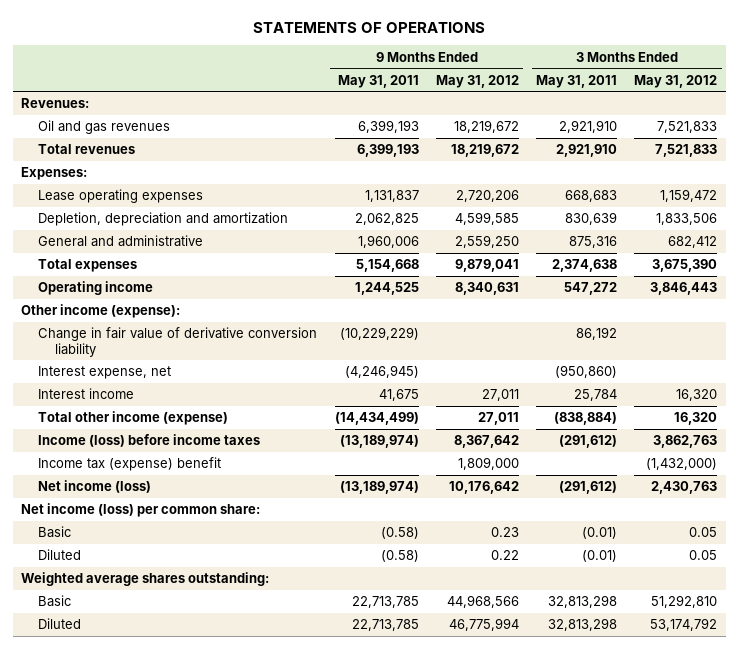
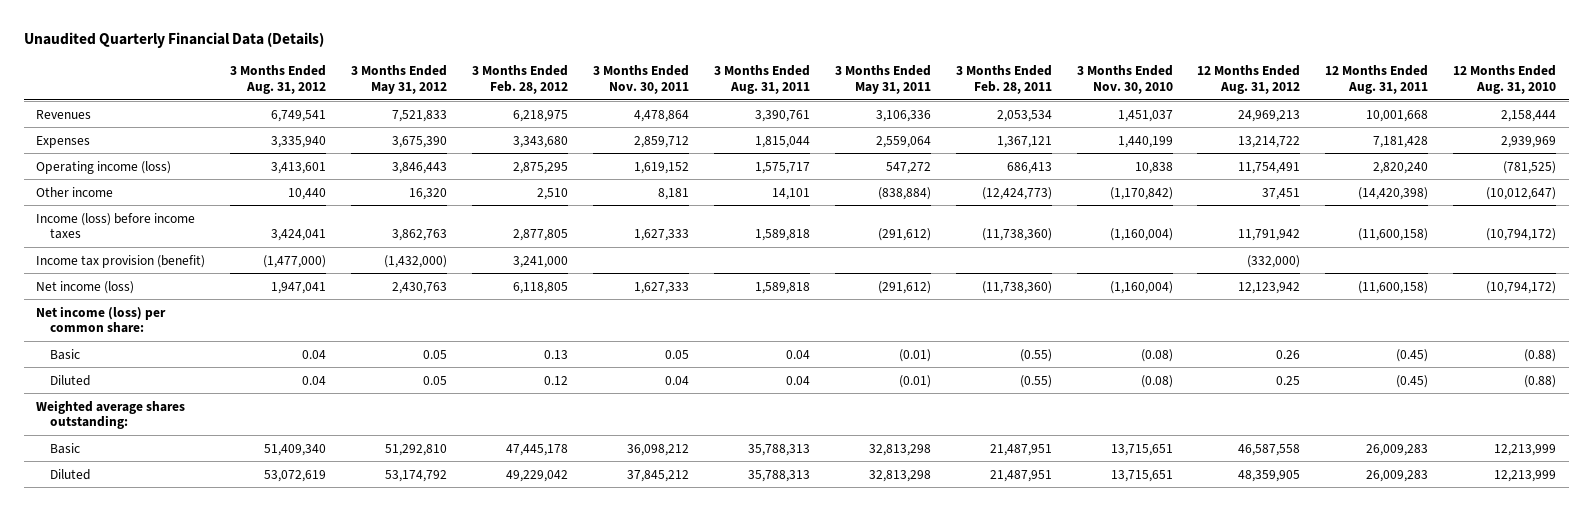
- STATEMENTS OF OPERATIONS
+ Unaudited Quarterly Financial Data (Details)
- | 9 Months Ended May 31, 2011 | 9 Months Ended May 31, 2012 | 3 Months Ended May 31, 2011 | 3 Months Ended May 31, 2012
+ | 3 Months Ended Aug. 31, 2012 | 3 Months Ended May 31, 2012 | 3 Months Ended Feb. 28, 2012 | 3 Months Ended Nov. 30, 2011 | 3 Months Ended Aug. 31, 2011 | 3 Months Ended May 31, 2011 | 3 Months Ended Feb. 28, 2011 | 3 Months Ended Nov. 30, 2010 | 12 Months Ended Aug. 31, 2012 | 12 Months Ended Aug. 31, 2011 | 12 Months Ended Aug. 31, 2010
- Revenues:
- Oil and gas revenues | 6,399,193 | 18,219,672 | 2,921,910 | 7,521,833
- Total revenues | 6,399,193 | 18,219,672 | 2,921,910 | 7,521,833
- Expenses:
- Lease operating expenses | 1,131,837 | 2,720,206 | 668,683 | 1,159,472
- Depletion, depreciation and amortization | 2,062,825 | 4,599,585 | 830,639 | 1,833,506
- General and administrative | 1,960,006 | 2,559,250 | 875,316 | 682,412
- Total expenses | 5,154,668 | 9,879,041 | 2,374,638 | 3,675,390
- Operating income | 1,244,525 | 8,340,631 | 547,272 | 3,846,443
- Other income (expense):
- Change in fair value of derivative conversion liability | (10,229,229) | | 86,192 |
- Interest expense, net | (4,246,945) | | (950,860) |
- Interest income | 41,675 | 27,011 | 25,784 | 16,320
- Total other income (expense) | (14,434,499) | 27,011 | (838,884) | 16,320
+ Revenues | 6,749,541 | 7,521,833 | 6,218,975 | 4,478,864 | 3,390,761 | 3,106,336 | 2,053,534 | 1,451,037 | 24,969,213 | 10,001,668 | 2,158,444
+ Expenses | 3,335,940 | 3,675,390 | 3,343,680 | 2,859,712 | 1,815,044 | 2,559,064 | 1,367,121 | 1,440,199 | 13,214,722 | 7,181,428 | 2,939,969
+ Operating income (loss) | 3,413,601 | 3,846,443 | 2,875,295 | 1,619,152 | 1,575,717 | 547,272 | 686,413 | 10,838 | 11,754,491 | 2,820,240 | (781,525)
+ Other income | 10,440 | 16,320 | 2,510 | 8,181 | 14,101 | (838,884) | (12,424,773) | (1,170,842) | 37,451 | (14,420,398) | (10,012,647)
- Income tax (expense) benefit | | 1,809,000 | | (1,432,000)
+ Income tax provision (benefit) | (1,477,000) | (1,432,000) | 3,241,000 | | | | | | (332,000) | |

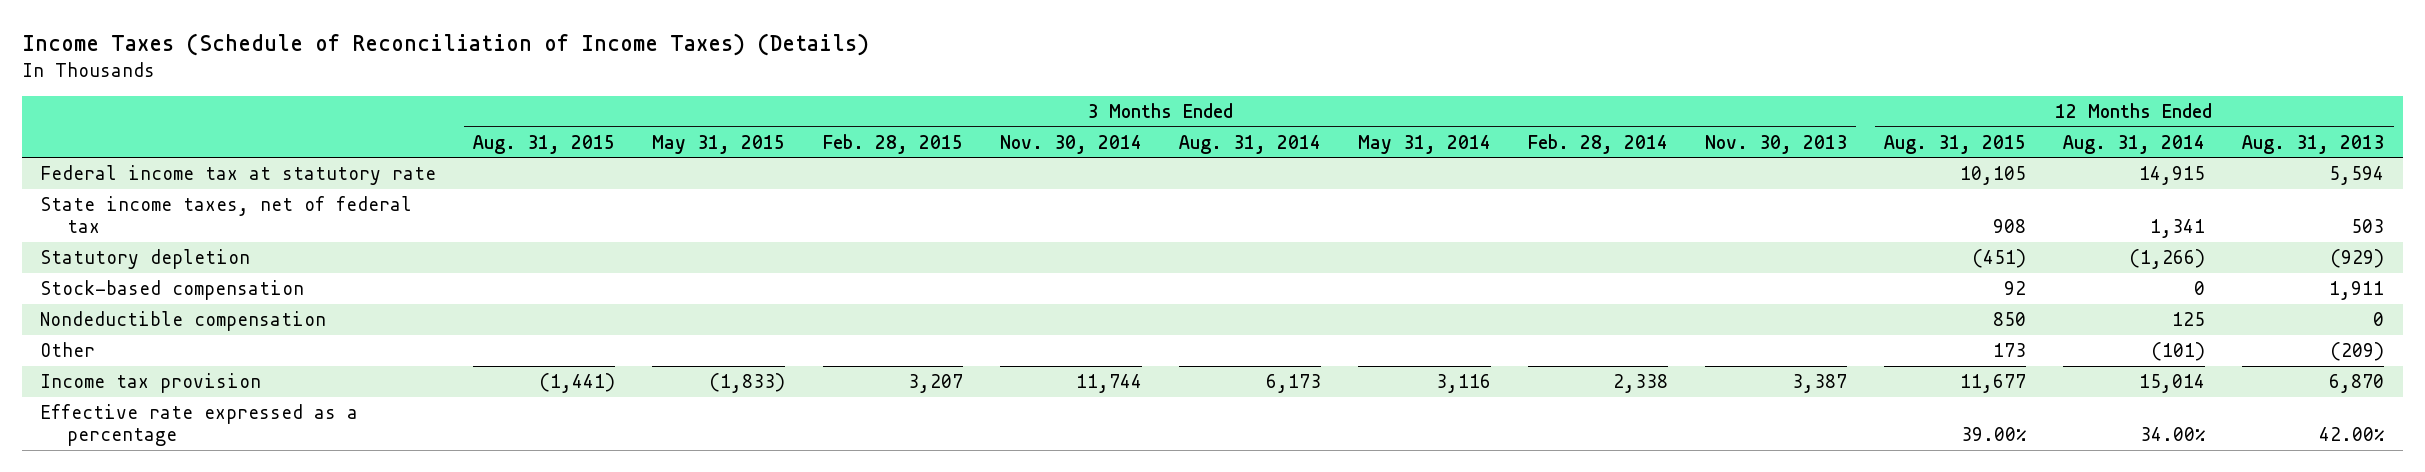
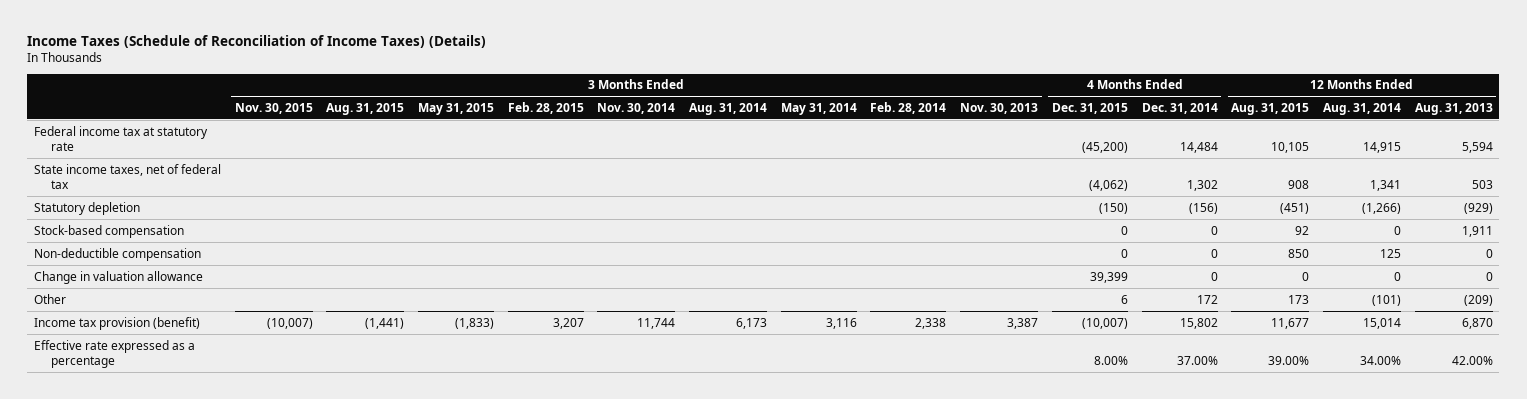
- | 3 Months Ended Aug. 31, 2015 | 3 Months Ended May 31, 2015 | 3 Months Ended Feb. 28, 2015 | 3 Months Ended Nov. 30, 2014 | 3 Months Ended Aug. 31, 2014 | 3 Months Ended May 31, 2014 | 3 Months Ended Feb. 28, 2014 | 3 Months Ended Nov. 30, 2013 | 12 Months Ended Aug. 31, 2015 | 12 Months Ended Aug. 31, 2014 | 12 Months Ended Aug. 31, 2013
+ | 3 Months Ended Nov. 30, 2015 | 3 Months Ended Aug. 31, 2015 | 3 Months Ended May 31, 2015 | 3 Months Ended Feb. 28, 2015 | 3 Months Ended Nov. 30, 2014 | 3 Months Ended Aug. 31, 2014 | 3 Months Ended May 31, 2014 | 3 Months Ended Feb. 28, 2014 | 3 Months Ended Nov. 30, 2013 | 4 Months Ended Dec. 31, 2015 | 4 Months Ended Dec. 31, 2014 | 12 Months Ended Aug. 31, 2015 | 12 Months Ended Aug. 31, 2014 | 12 Months Ended Aug. 31, 2013
- Nondeductible compensation | | | | | | | | | 850 | 125 | 0
+ Non-deductible compensation | | | | | | | | | | 0 | 0 | 850 | 125 | 0
+ Change in valuation allowance | | | | | | | | | | 39,399 | 0 | 0 | 0 | 0
- Income tax provision | (1,441) | (1,833) | 3,207 | 11,744 | 6,173 | 3,116 | 2,338 | 3,387 | 11,677 | 15,014 | 6,870
+ Income tax provision (benefit) | (10,007) | (1,441) | (1,833) | 3,207 | 11,744 | 6,173 | 3,116 | 2,338 | 3,387 | (10,007) | 15,802 | 11,677 | 15,014 | 6,870

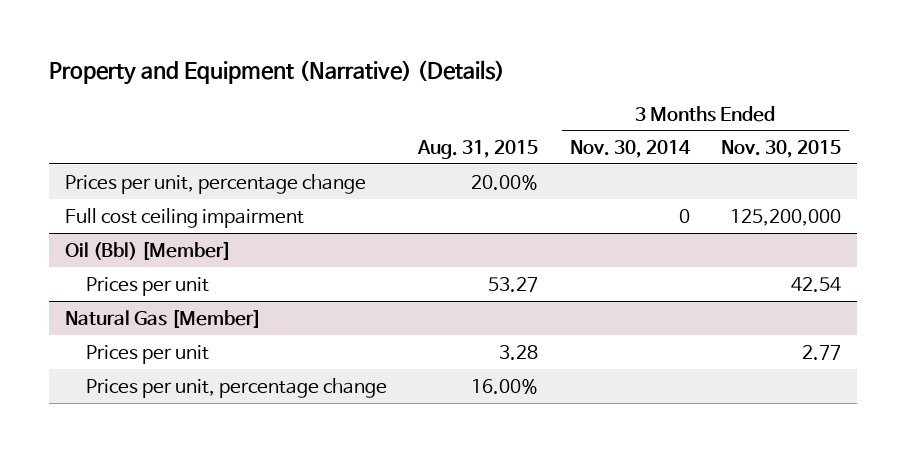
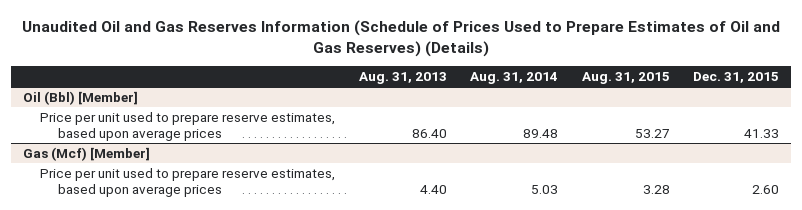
- Property and Equipment (Narrative) (Details)
+ Unaudited Oil and Gas Reserves Information (Schedule of Prices Used to Prepare Estimates of Oil and Gas Reserves) (Details)
- | Aug. 31, 2015 | 3 Months Ended Nov. 30, 2014 | 3 Months Ended Nov. 30, 2015
+ | Aug. 31, 2013 | Aug. 31, 2014 | Aug. 31, 2015 | Dec. 31, 2015
- Prices per unit, percentage change | 20.00% | |
- Full cost ceiling impairment | | 0 | 125,200,000
@ Oil (Bbl) [Member]
- Prices per unit | 53.27 | | 42.54
- Natural Gas [Member]
- Prices per unit | 3.28 | | 2.77
- Prices per unit, percentage change | 16.00% | |
@ Oil (Bbl) [Member]
+ Price per unit used to prepare reserve estimates, based upon average prices | 86.40 | 89.48 | 53.27 | 41.33
+ Gas (Mcf) [Member]
+ Price per unit used to prepare reserve estimates, based upon average prices | 4.40 | 5.03 | 3.28 | 2.60

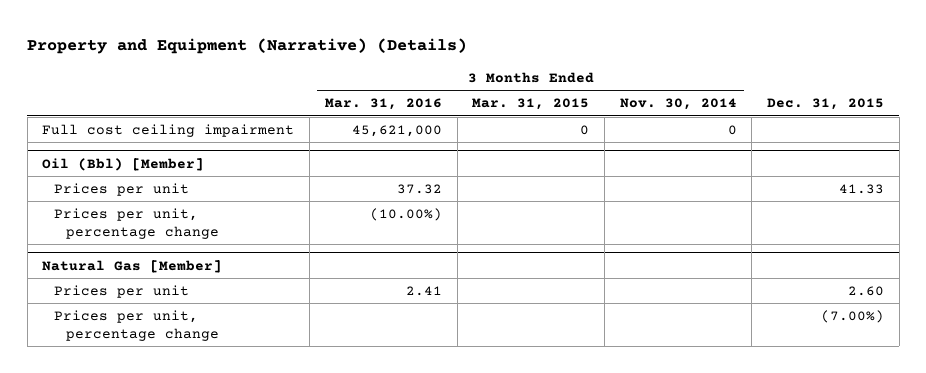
- Unaudited Oil and Gas Reserves Information (Schedule of Prices Used to Prepare Estimates of Oil and Gas Reserves) (Details)
+ Property and Equipment (Narrative) (Details)
- | Aug. 31, 2013 | Aug. 31, 2014 | Aug. 31, 2015 | Dec. 31, 2015
+ | 3 Months Ended Mar. 31, 2016 | 3 Months Ended Mar. 31, 2015 | 3 Months Ended Nov. 30, 2014 | Dec. 31, 2015
+ Full cost ceiling impairment | 45,621,000 | 0 | 0 |
@ Oil (Bbl) [Member]
- Price per unit used to prepare reserve estimates, based upon average prices | 86.40 | 89.48 | 53.27 | 41.33
- Gas (Mcf) [Member]
- Price per unit used to prepare reserve estimates, based upon average prices | 4.40 | 5.03 | 3.28 | 2.60
@ Oil (Bbl) [Member]
+ Prices per unit | 37.32 | | | 41.33
+ Prices per unit, percentage change | (10.00%) | | |
+ Natural Gas [Member]
+ Prices per unit | 2.41 | | | 2.60
+ Prices per unit, percentage change | | | | (7.00%)

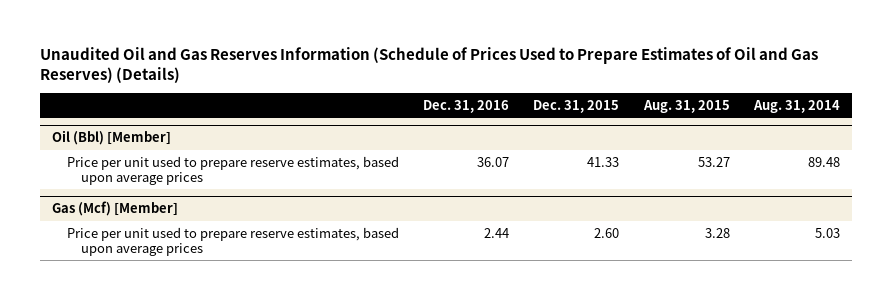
- Property and Equipment (Narrative) (Details)
+ Unaudited Oil and Gas Reserves Information (Schedule of Prices Used to Prepare Estimates of Oil and Gas Reserves) (Details)
- | 3 Months Ended Mar. 31, 2016 | 3 Months Ended Mar. 31, 2015 | 3 Months Ended Nov. 30, 2014 | Dec. 31, 2015
+ | Dec. 31, 2016 | Dec. 31, 2015 | Aug. 31, 2015 | Aug. 31, 2014
- Full cost ceiling impairment | 45,621,000 | 0 | 0 |
@ Oil (Bbl) [Member]
- Prices per unit | 37.32 | | | 41.33
- Prices per unit, percentage change | (10.00%) | | |
- Natural Gas [Member]
- Prices per unit | 2.41 | | | 2.60
- Prices per unit, percentage change | | | | (7.00%)
@ Oil (Bbl) [Member]
+ Price per unit used to prepare reserve estimates, based upon average prices | 36.07 | 41.33 | 53.27 | 89.48
+ Gas (Mcf) [Member]
+ Price per unit used to prepare reserve estimates, based upon average prices | 2.44 | 2.60 | 3.28 | 5.03

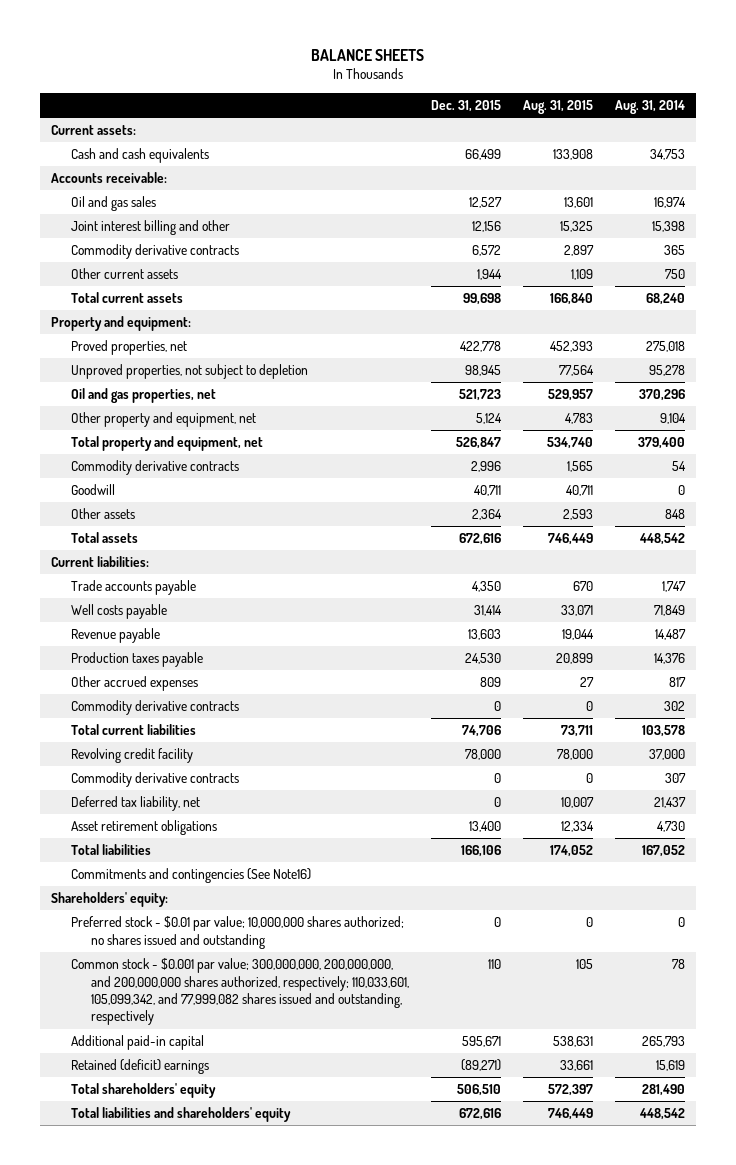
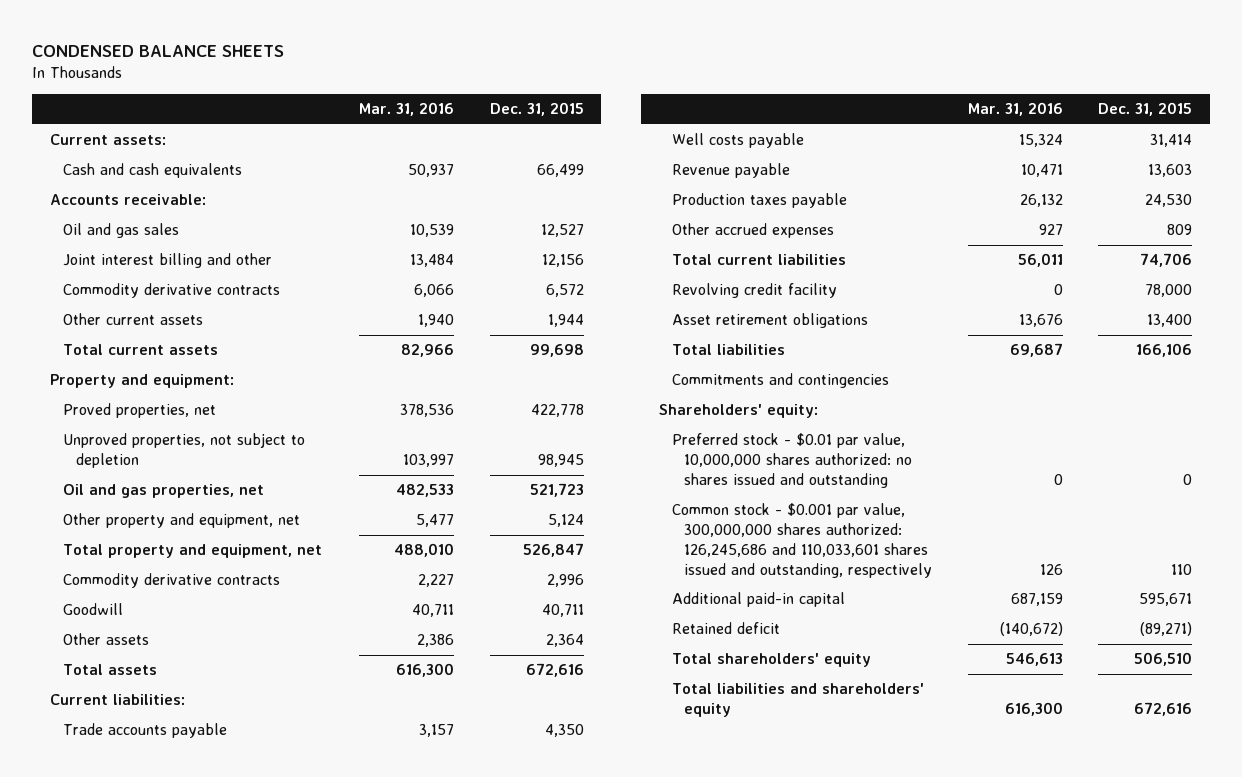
- BALANCE SHEETS
+ CONDENSED BALANCE SHEETS
- | Dec. 31, 2015 | Aug. 31, 2015 | Aug. 31, 2014
+ | Mar. 31, 2016 | Dec. 31, 2015
- Commodity derivative contracts | 0 | 0 | 302
- Commodity derivative contracts | 0 | 0 | 307
- Deferred tax liability, net | 0 | 10,007 | 21,437
- Commitments and contingencies (See Note16)
+ Commitments and contingencies
- Preferred stock - $0.01 par value; 10,000,000 shares authorized; no shares issued and outstanding | 0 | 0 | 0
- Common stock - $0.001 par value; 300,000,000, 200,000,000, and 200,000,000 shares authorized, respectively; 110,033,601, 105,099,342, and 77,999,082 shares issued and outstanding, respectively | 110 | 105 | 78
+ Preferred stock - $0.01 par value, 10,000,000 shares authorized: no shares issued and outstanding | 0 | 0
+ Common stock - $0.001 par value, 300,000,000 shares authorized: 126,245,686 and 110,033,601 shares issued and outstanding, respectively | 126 | 110
- Retained (deficit) earnings | (89,271) | 33,661 | 15,619
+ Retained deficit | (140,672) | (89,271)

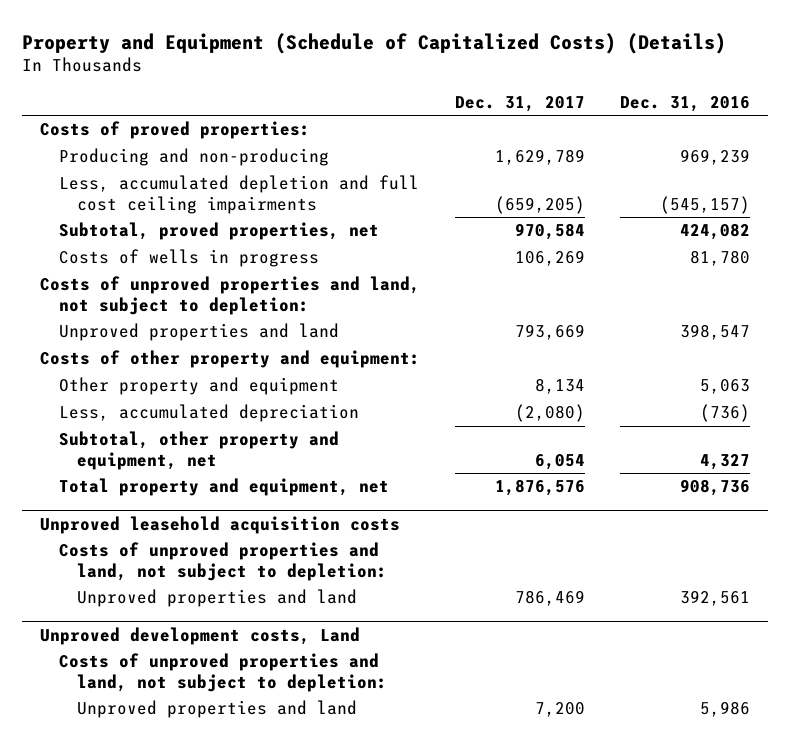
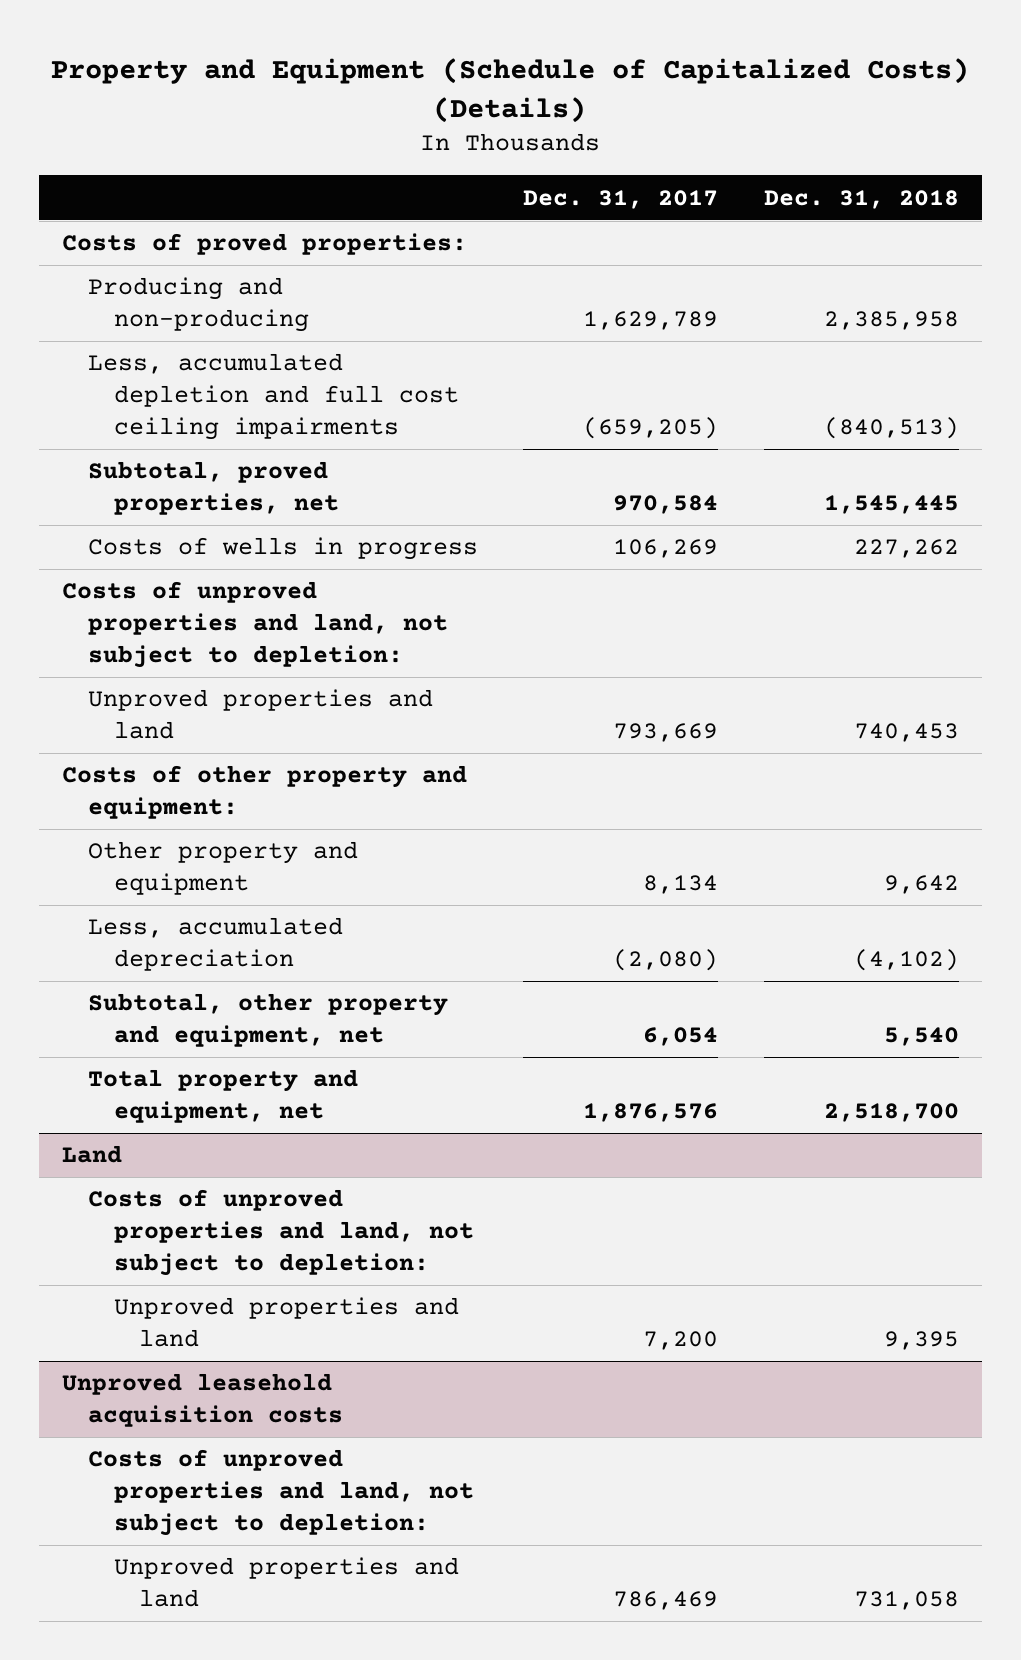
- | Dec. 31, 2017 | Dec. 31, 2016
+ | Dec. 31, 2017 | Dec. 31, 2018
+ Land
+ Costs of unproved properties and land, not subject to depletion:
+ Unproved properties and land | 7,200 | 9,395
- Unproved development costs, Land
- Costs of unproved properties and land, not subject to depletion:
- Unproved properties and land | 7,200 | 5,986

